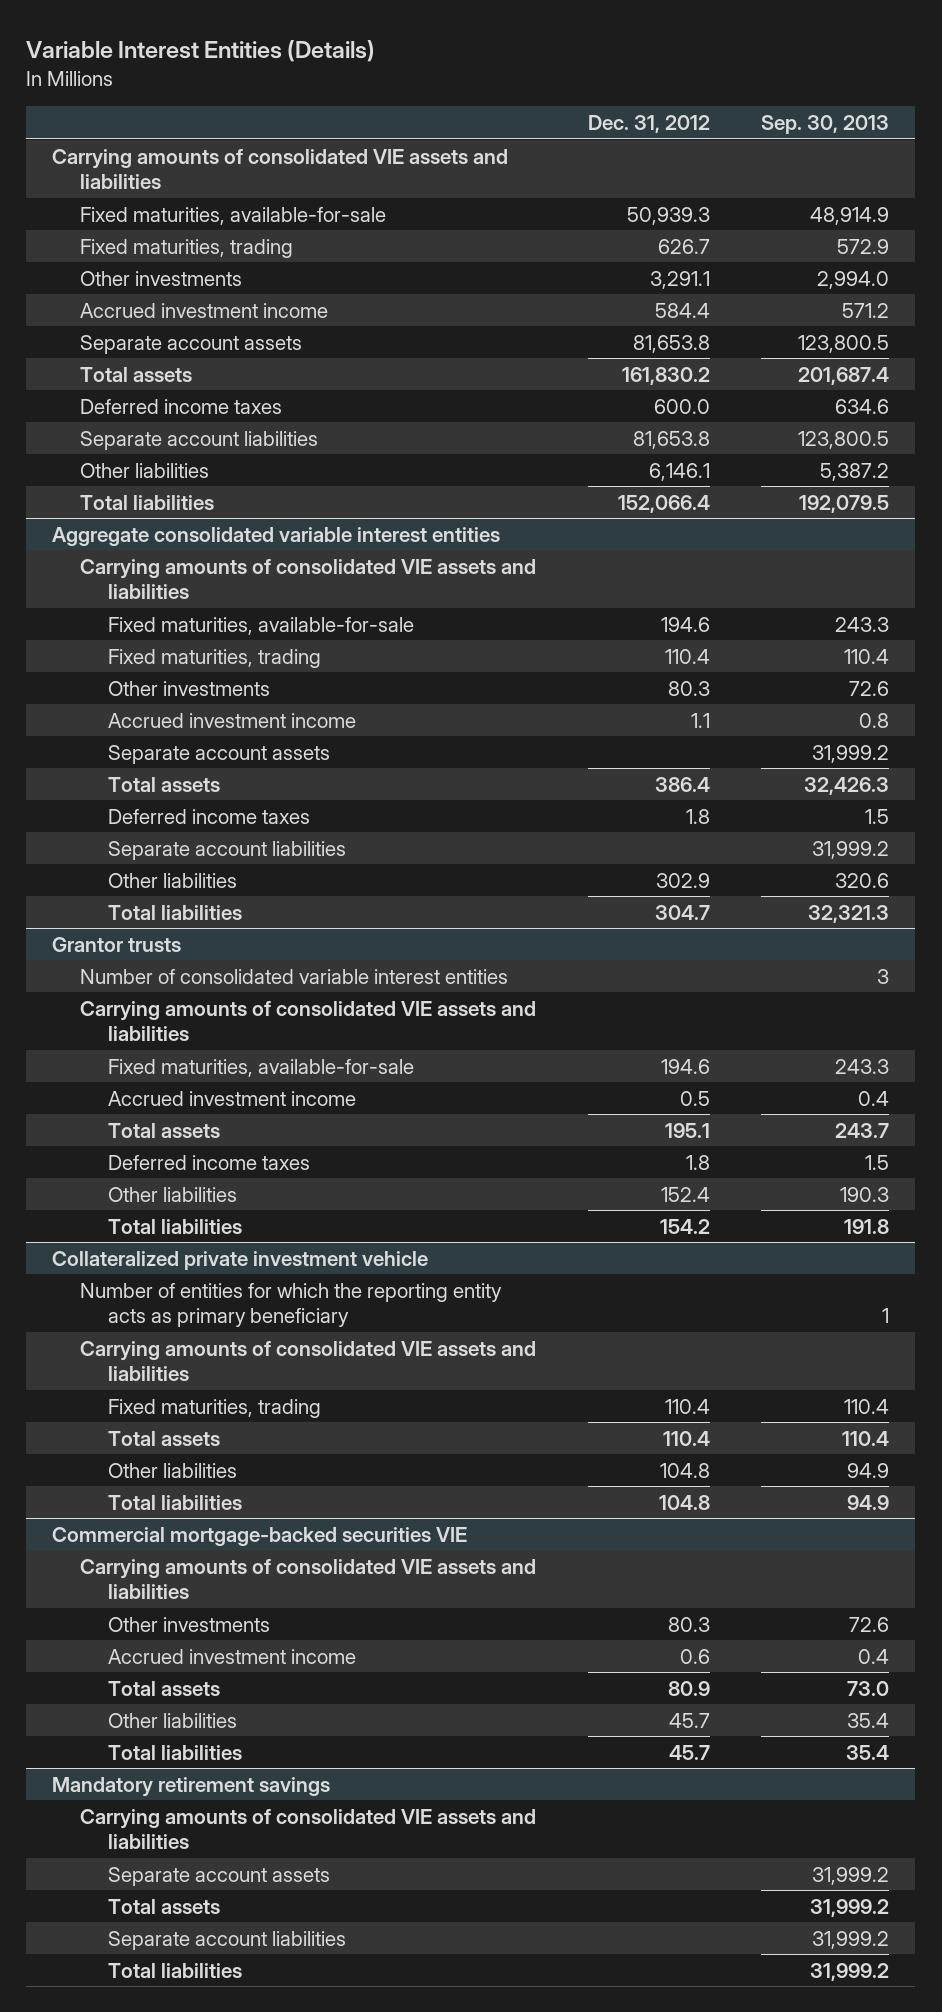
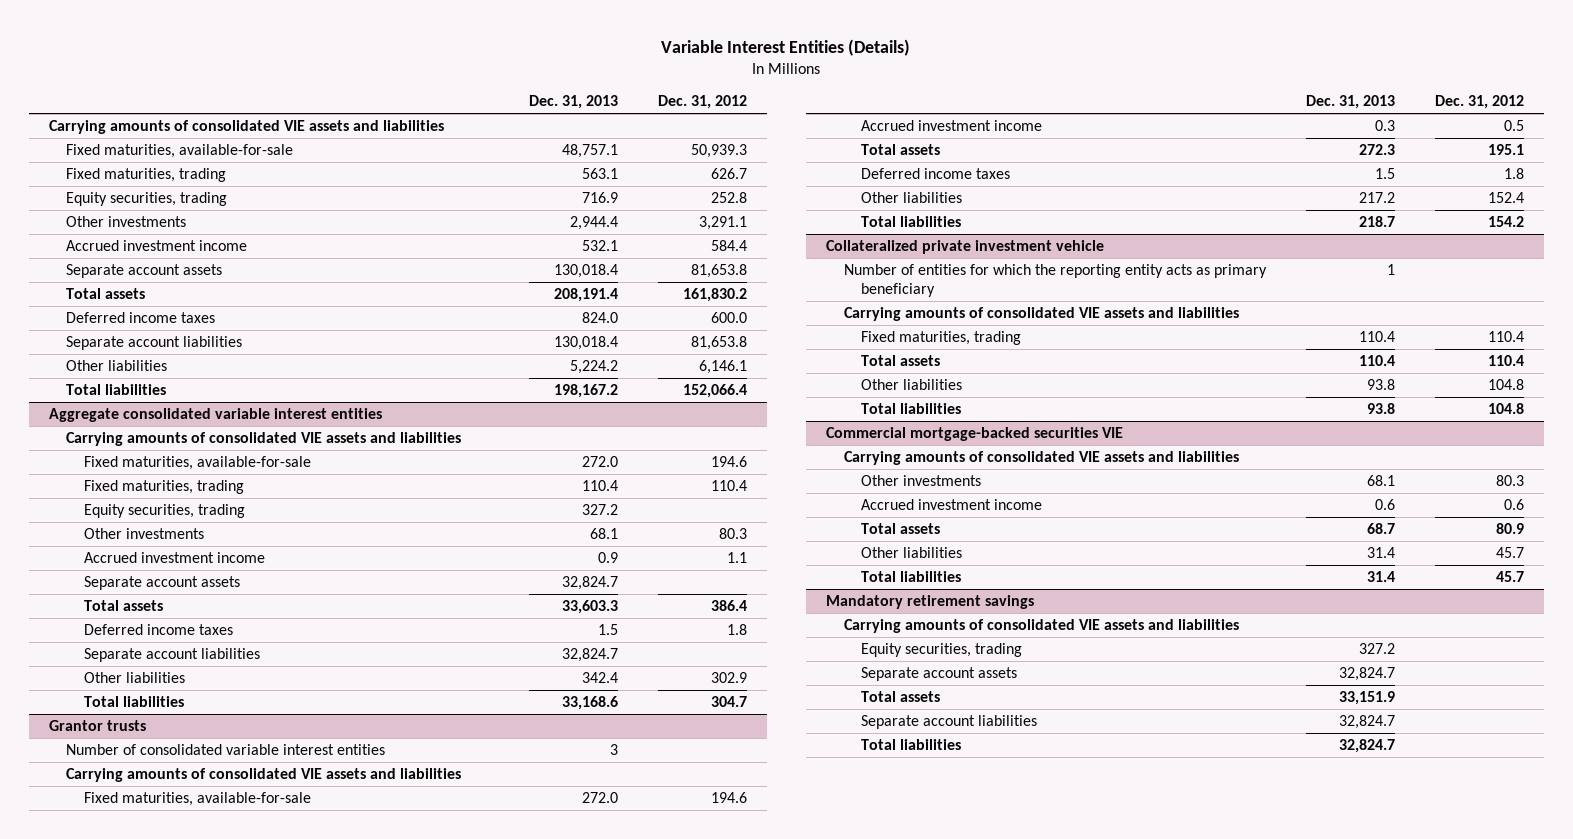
- | Dec. 31, 2012 | Sep. 30, 2013
+ | Dec. 31, 2013 | Dec. 31, 2012
+ Equity securities, trading | 716.9 | 252.8
@ Aggregate consolidated variable interest entities
+ Equity securities, trading | 327.2 |
@ Mandatory retirement savings
+ Equity securities, trading | 327.2 |

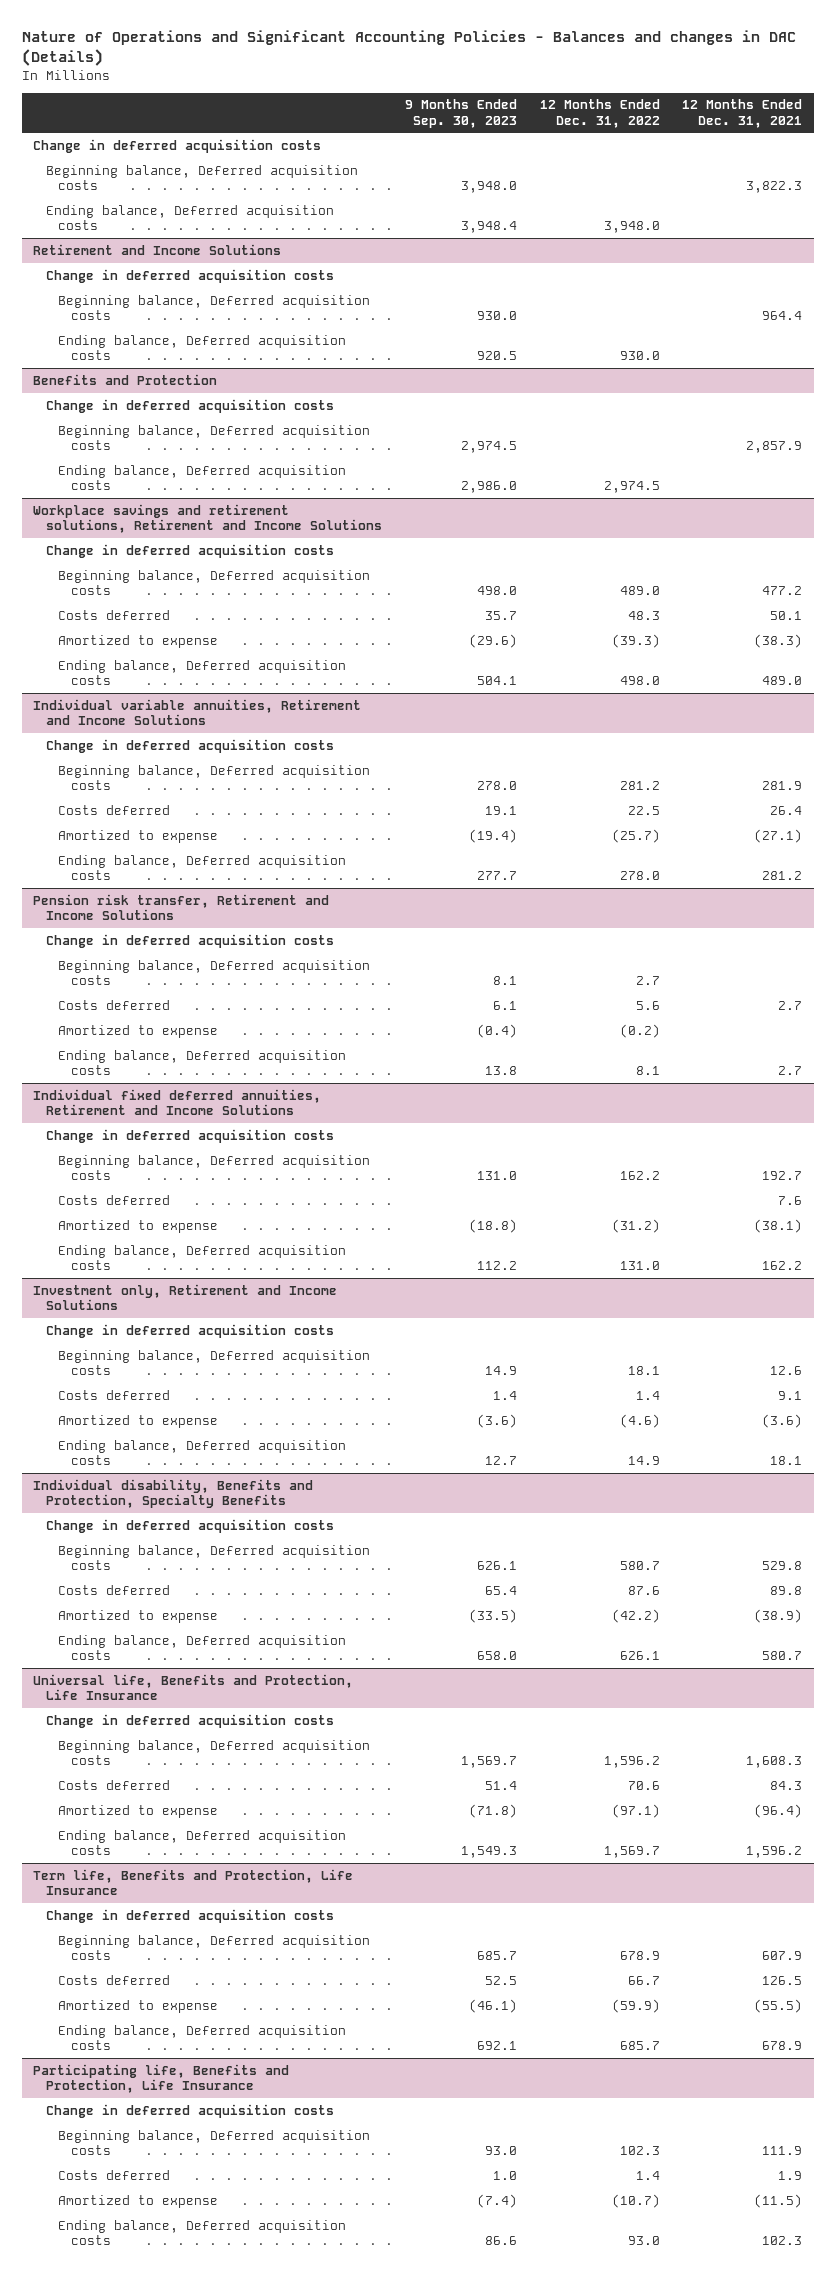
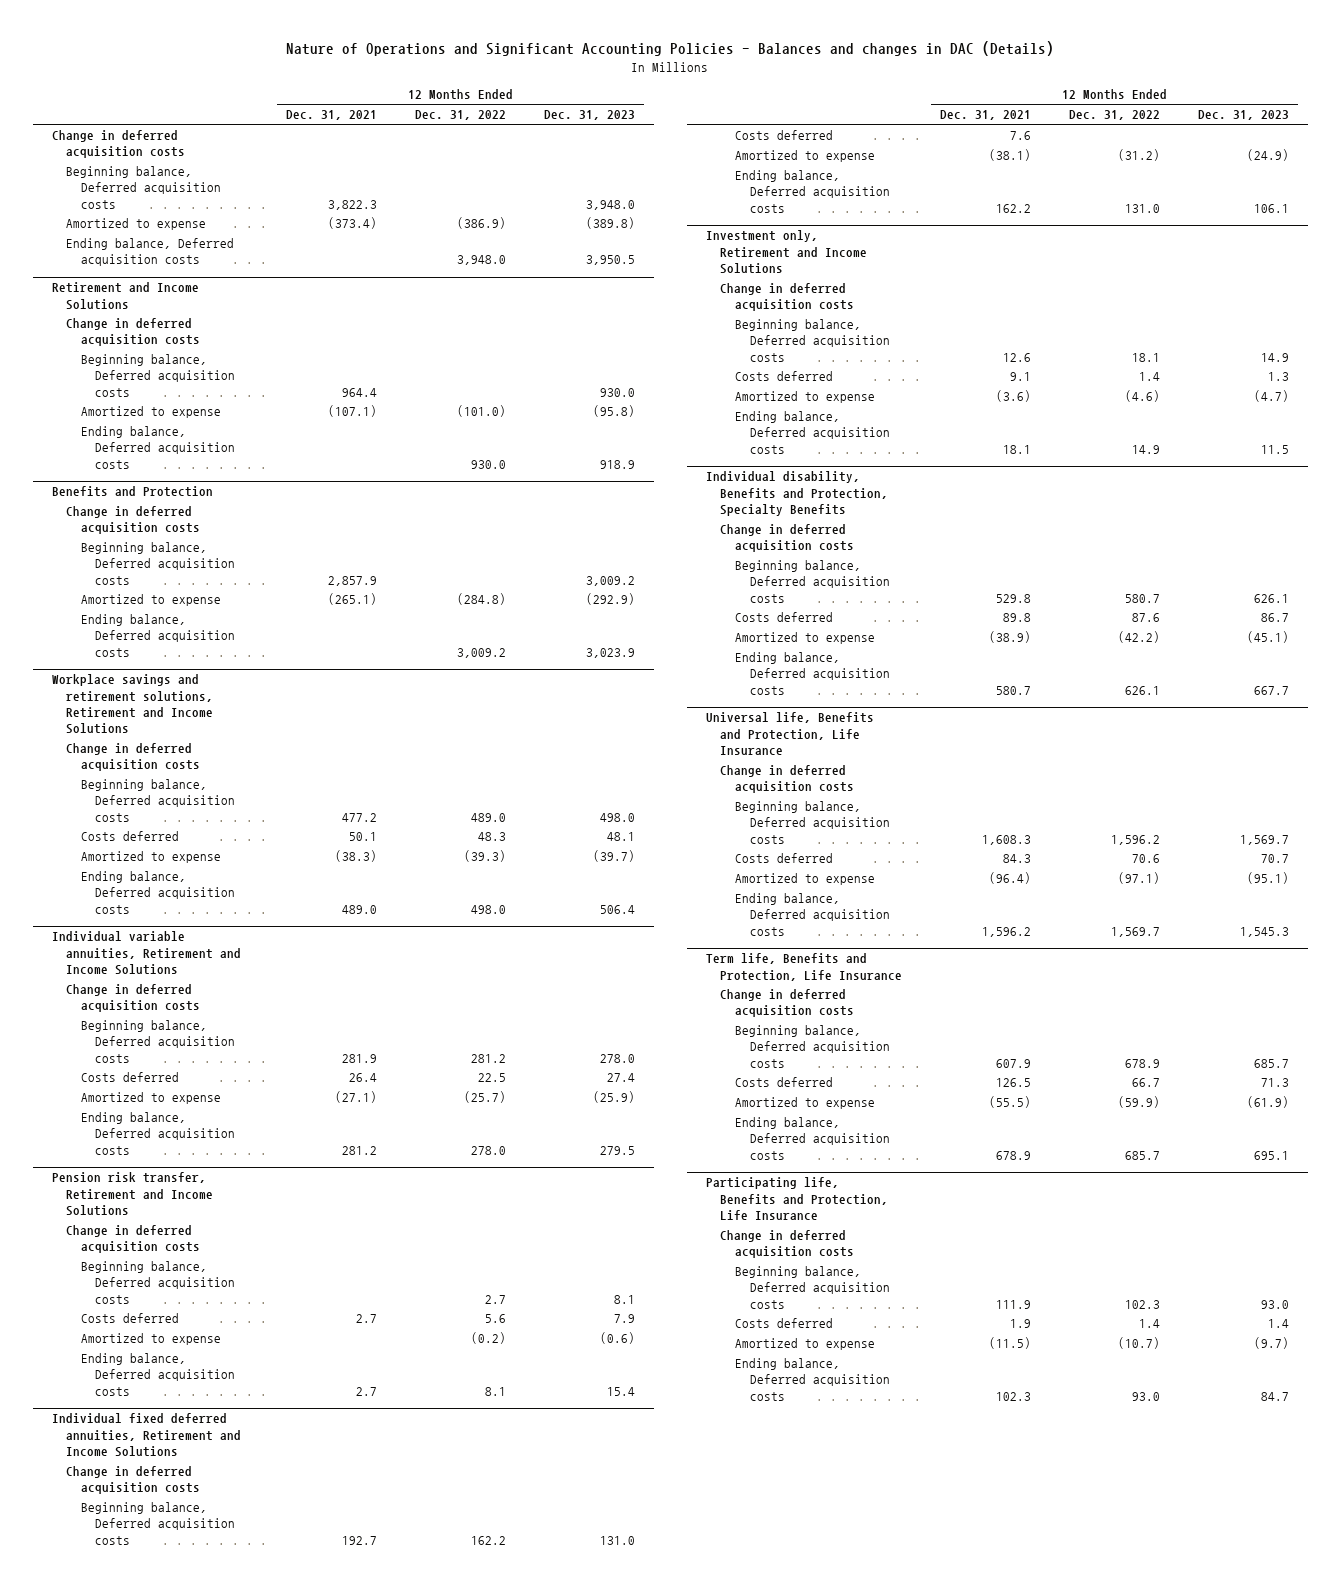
- | 9 Months Ended Sep. 30, 2023 | 12 Months Ended Dec. 31, 2022 | 12 Months Ended Dec. 31, 2021
+ | 12 Months Ended Dec. 31, 2021 | 12 Months Ended Dec. 31, 2022 | 12 Months Ended Dec. 31, 2023
+ Amortized to expense | (373.4) | (386.9) | (389.8)
@ Retirement and Income Solutions
+ Amortized to expense | (107.1) | (101.0) | (95.8)
@ Benefits and Protection
- Ending balance, Deferred acquisition costs | 2,986.0 | 2,974.5 |
+ Amortized to expense | (265.1) | (284.8) | (292.9)
+ Ending balance, Deferred acquisition costs | | 3,009.2 | 3,023.9

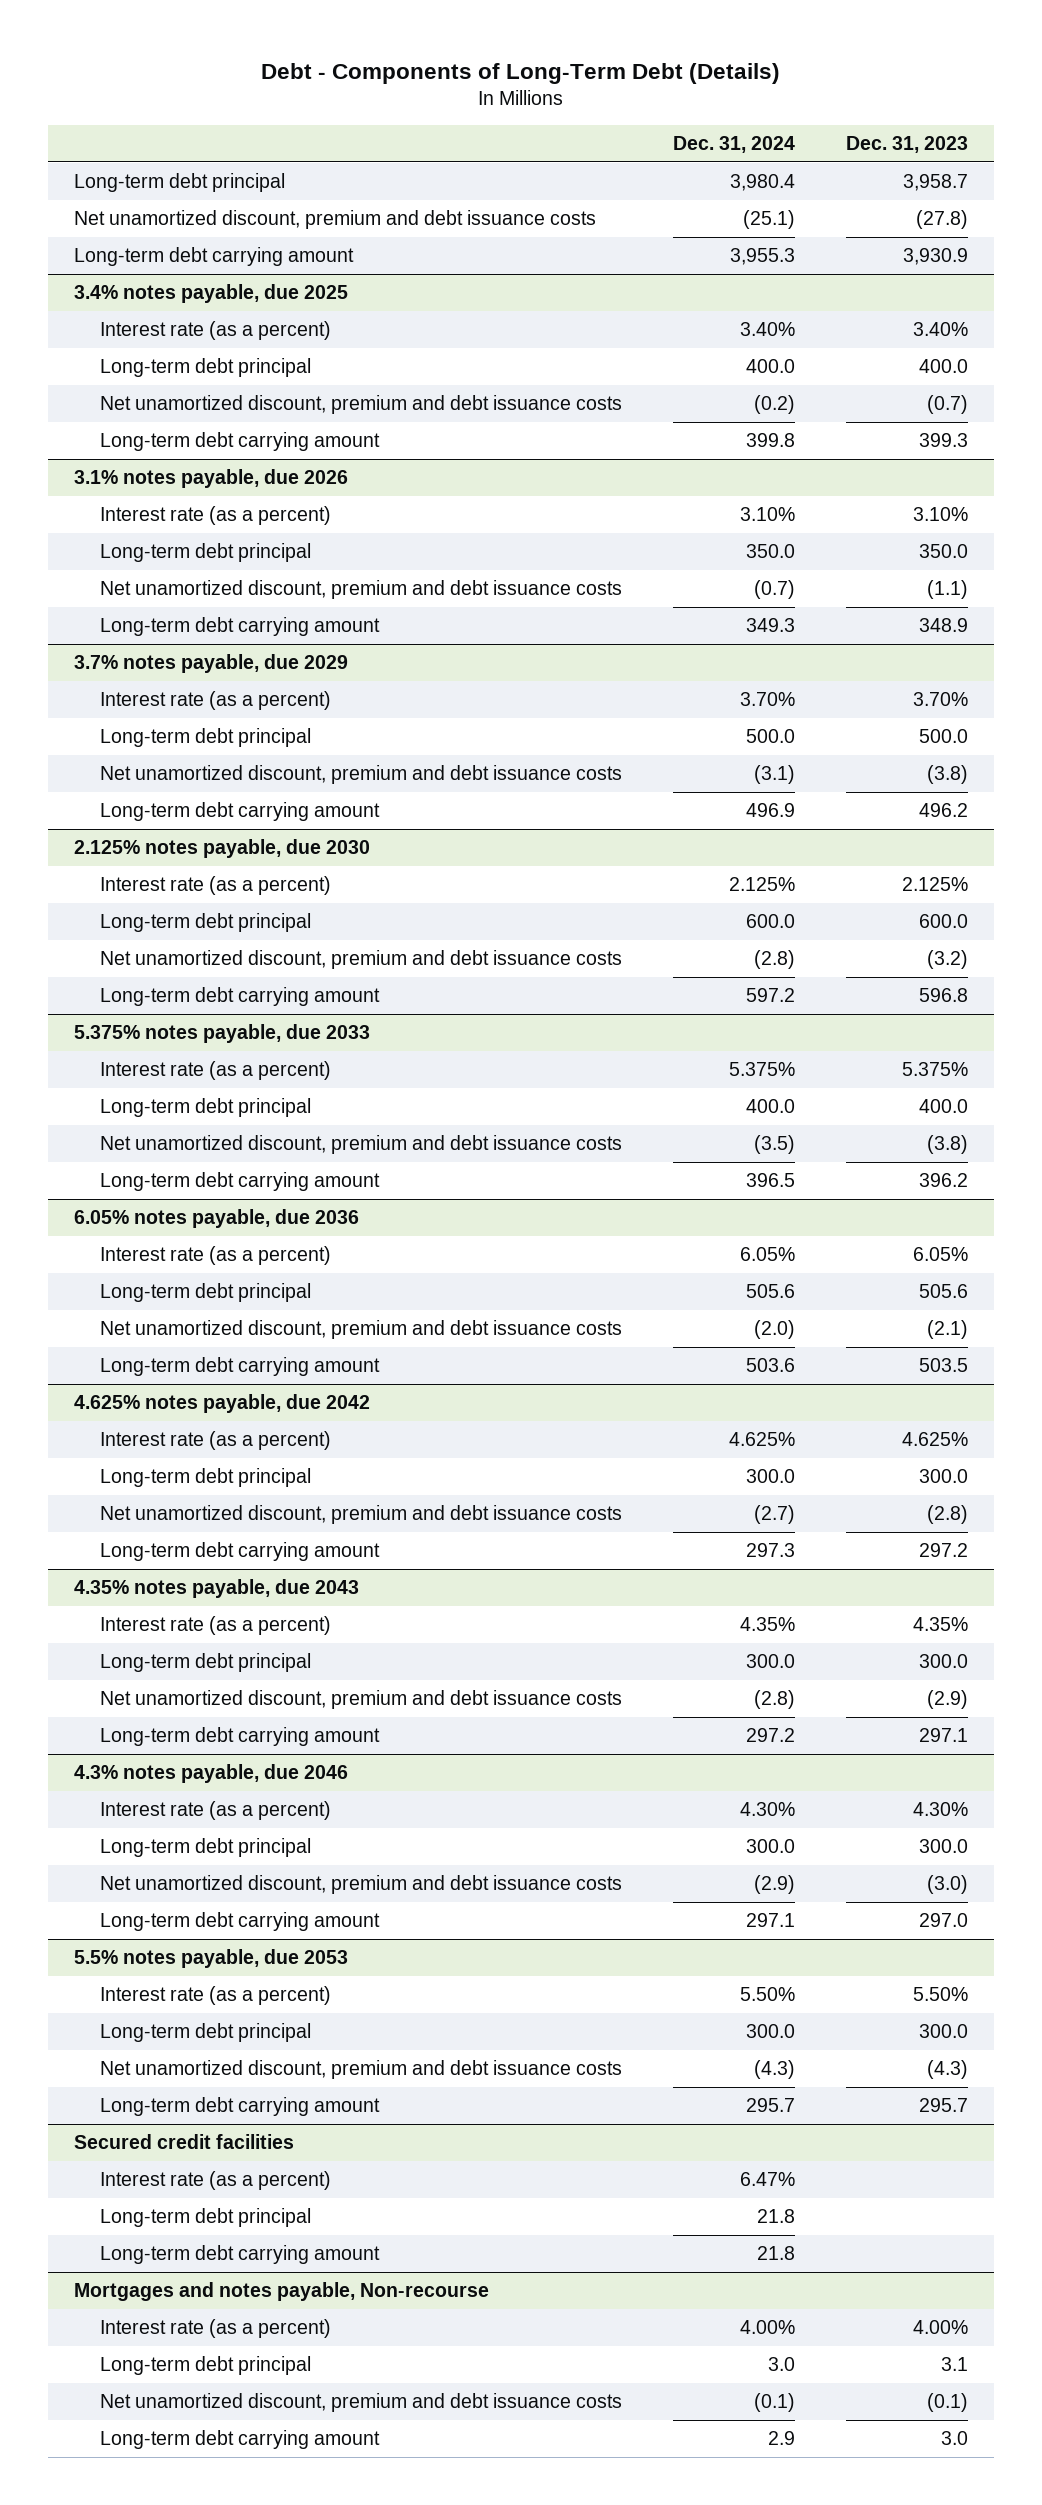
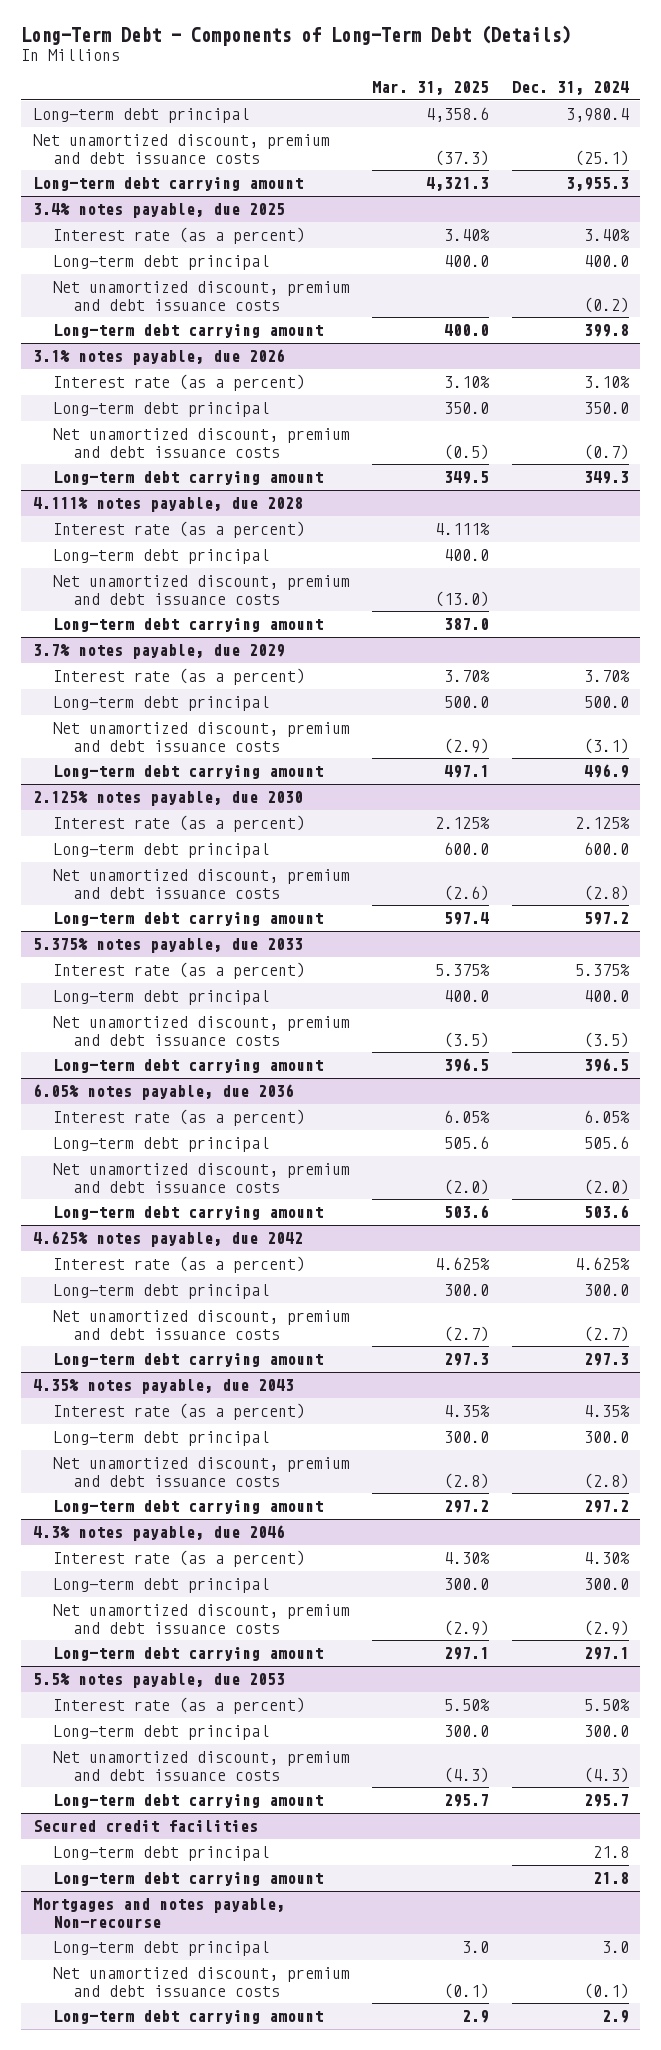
- Debt - Components of Long-Term Debt (Details)
+ Long-Term Debt - Components of Long-Term Debt (Details)
- | Dec. 31, 2024 | Dec. 31, 2023
+ | Mar. 31, 2025 | Dec. 31, 2024
+ 4.111% notes payable, due 2028
+ Interest rate (as a percent) | 4.111% |
+ Long-term debt principal | 400.0 |
+ Net unamortized discount, premium and debt issuance costs | (13.0) |
+ Long-term debt carrying amount | 387.0 |
@ Secured credit facilities
- Interest rate (as a percent) | 6.47% |
@ Mortgages and notes payable, Non-recourse
- Interest rate (as a percent) | 4.00% | 4.00%

